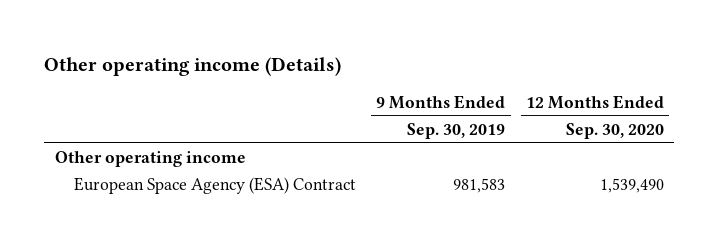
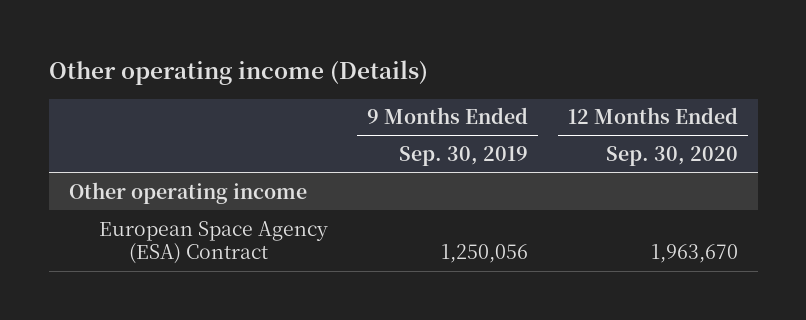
- European Space Agency (ESA) Contract | 981,583 | 1,539,490
+ European Space Agency (ESA) Contract | 1,250,056 | 1,963,670

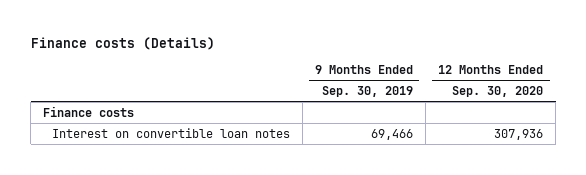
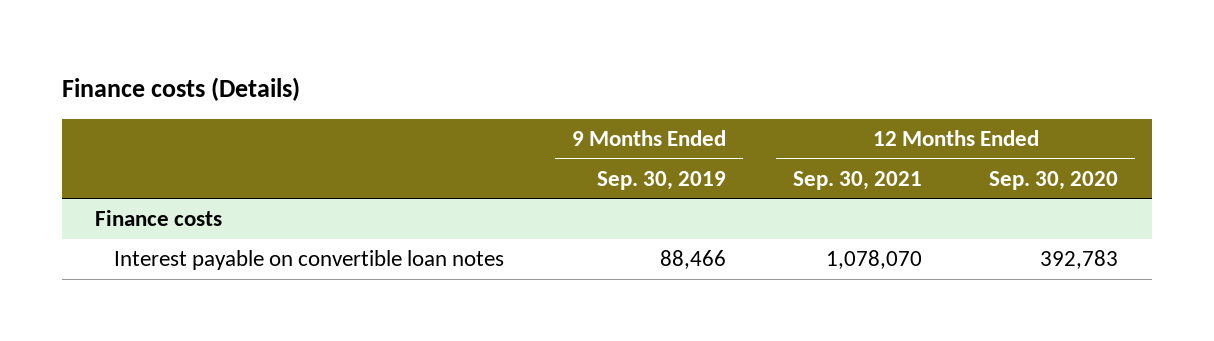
- | 9 Months Ended Sep. 30, 2019 | 12 Months Ended Sep. 30, 2020
+ | 9 Months Ended Sep. 30, 2019 | 12 Months Ended Sep. 30, 2021 | 12 Months Ended Sep. 30, 2020
- Interest on convertible loan notes | 69,466 | 307,936
+ Interest payable on convertible loan notes | 88,466 | 1,078,070 | 392,783

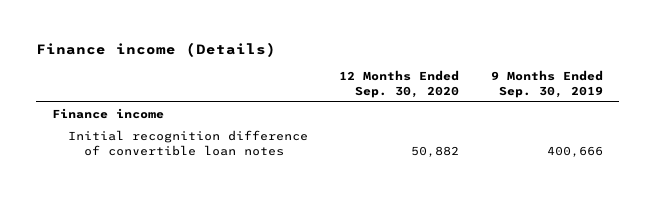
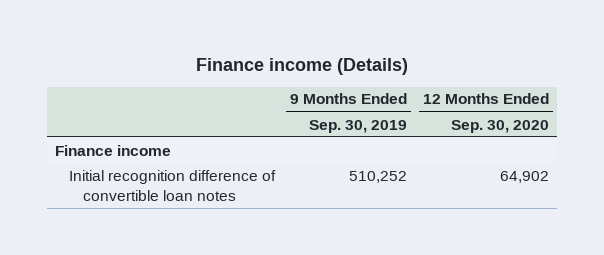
- | 12 Months Ended Sep. 30, 2020 | 9 Months Ended Sep. 30, 2019
+ | 9 Months Ended Sep. 30, 2019 | 12 Months Ended Sep. 30, 2020
- Initial recognition difference of convertible loan notes | 50,882 | 400,666
+ Initial recognition difference of convertible loan notes | 510,252 | 64,902

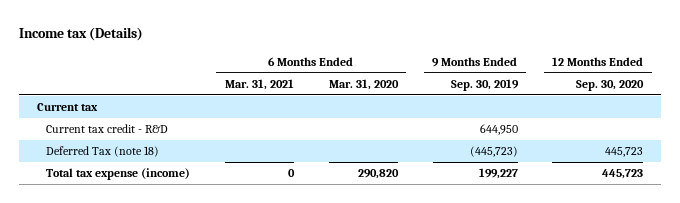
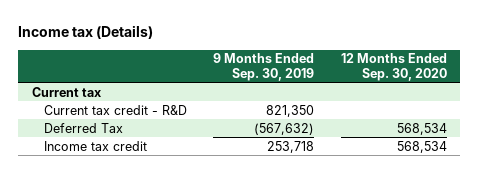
- | 6 Months Ended Mar. 31, 2021 | 6 Months Ended Mar. 31, 2020 | 9 Months Ended Sep. 30, 2019 | 12 Months Ended Sep. 30, 2020
+ | 9 Months Ended Sep. 30, 2019 | 12 Months Ended Sep. 30, 2020
- Current tax credit - R&D | | | 644,950 |
- Deferred Tax (note 18) | | | (445,723) | 445,723
- Total tax expense (income) | 0 | 290,820 | 199,227 | 445,723
+ Current tax credit - R&D | 821,350 |
+ Deferred Tax | (567,632) | 568,534
+ Income tax credit | 253,718 | 568,534

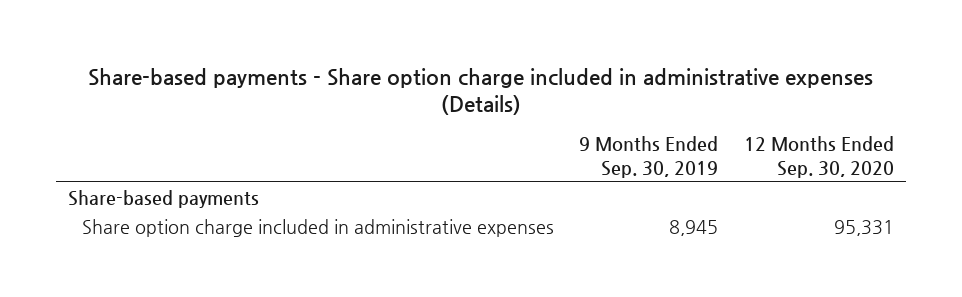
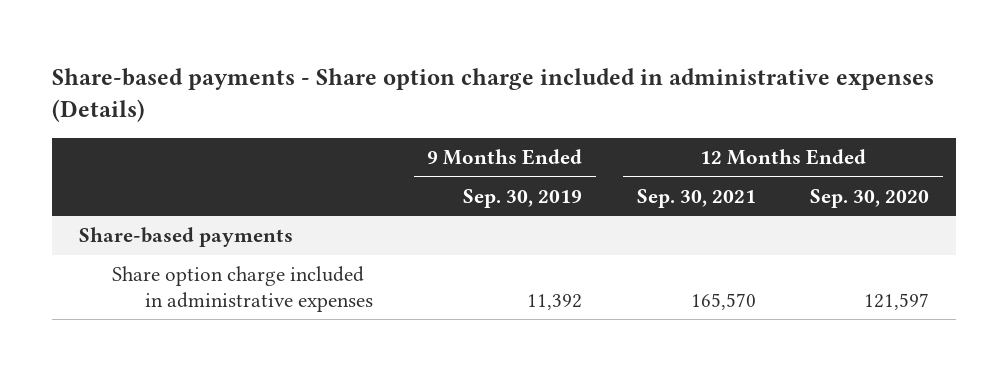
- | 9 Months Ended Sep. 30, 2019 | 12 Months Ended Sep. 30, 2020
+ | 9 Months Ended Sep. 30, 2019 | 12 Months Ended Sep. 30, 2021 | 12 Months Ended Sep. 30, 2020
- Share option charge included in administrative expenses | 8,945 | 95,331
+ Share option charge included in administrative expenses | 11,392 | 165,570 | 121,597

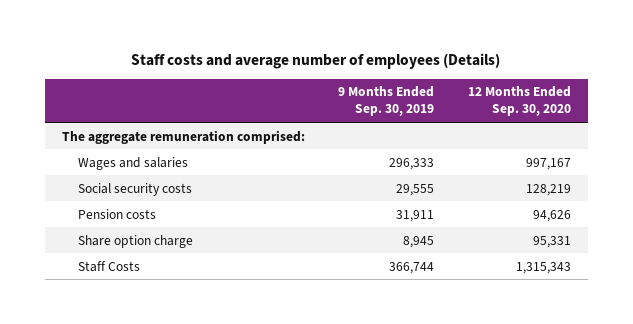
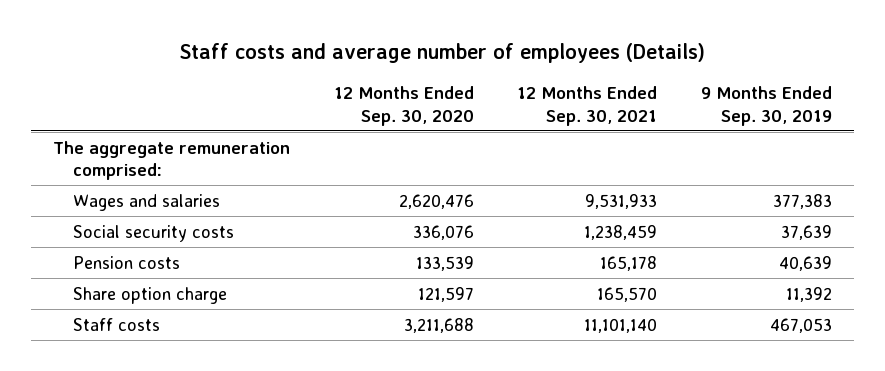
- | 9 Months Ended Sep. 30, 2019 | 12 Months Ended Sep. 30, 2020
+ | 12 Months Ended Sep. 30, 2020 | 12 Months Ended Sep. 30, 2021 | 9 Months Ended Sep. 30, 2019
- Wages and salaries | 296,333 | 997,167
- Social security costs | 29,555 | 128,219
- Pension costs | 31,911 | 94,626
- Share option charge | 8,945 | 95,331
- Staff Costs | 366,744 | 1,315,343
+ Wages and salaries | 2,620,476 | 9,531,933 | 377,383
+ Social security costs | 336,076 | 1,238,459 | 37,639
+ Pension costs | 133,539 | 165,178 | 40,639
+ Share option charge | 121,597 | 165,570 | 11,392
+ Staff costs | 3,211,688 | 11,101,140 | 467,053

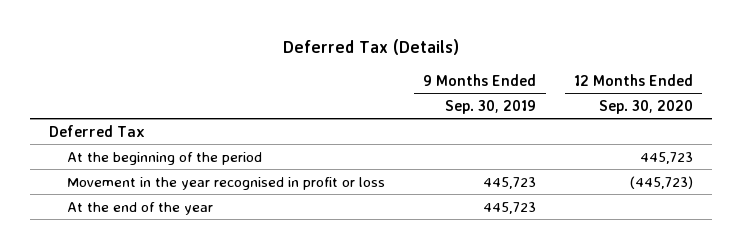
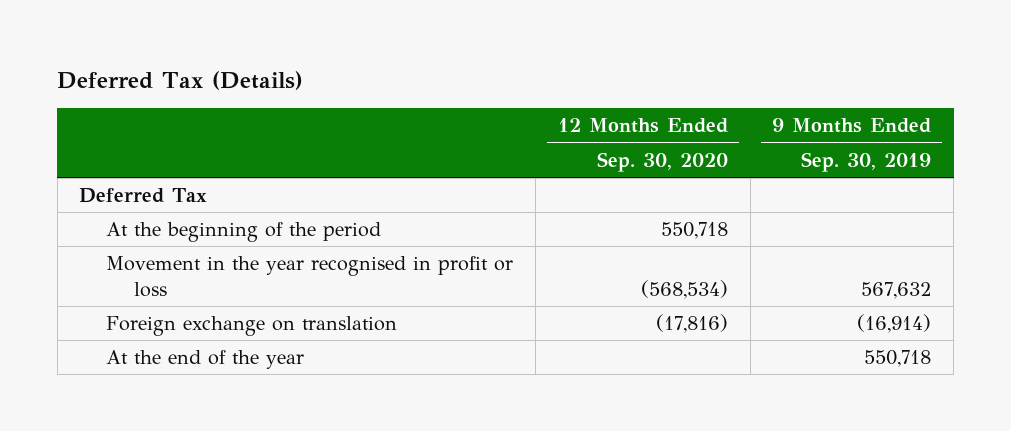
- | 9 Months Ended Sep. 30, 2019 | 12 Months Ended Sep. 30, 2020
+ | 12 Months Ended Sep. 30, 2020 | 9 Months Ended Sep. 30, 2019
- At the beginning of the period | | 445,723
- Movement in the year recognised in profit or loss | 445,723 | (445,723)
- At the end of the year | 445,723 |
+ At the beginning of the period | 550,718 |
+ Movement in the year recognised in profit or loss | (568,534) | 567,632
+ Foreign exchange on translation | (17,816) | (16,914)
+ At the end of the year | | 550,718

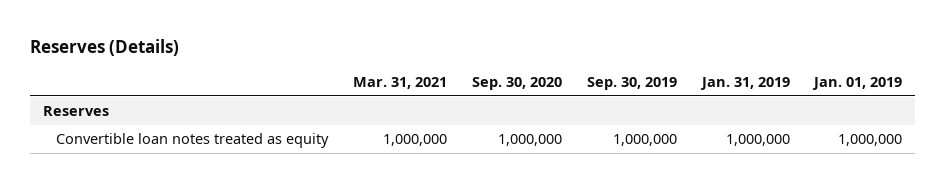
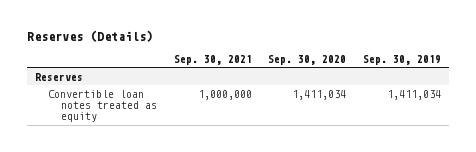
- | Mar. 31, 2021 | Sep. 30, 2020 | Sep. 30, 2019 | Jan. 31, 2019 | Jan. 01, 2019
+ | Sep. 30, 2021 | Sep. 30, 2020 | Sep. 30, 2019
- Convertible loan notes treated as equity | 1,000,000 | 1,000,000 | 1,000,000 | 1,000,000 | 1,000,000
+ Convertible loan notes treated as equity | 1,000,000 | 1,411,034 | 1,411,034

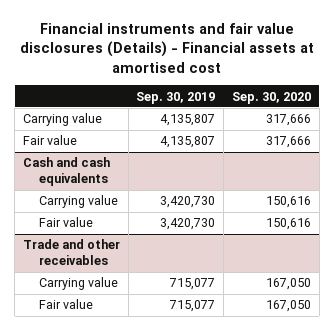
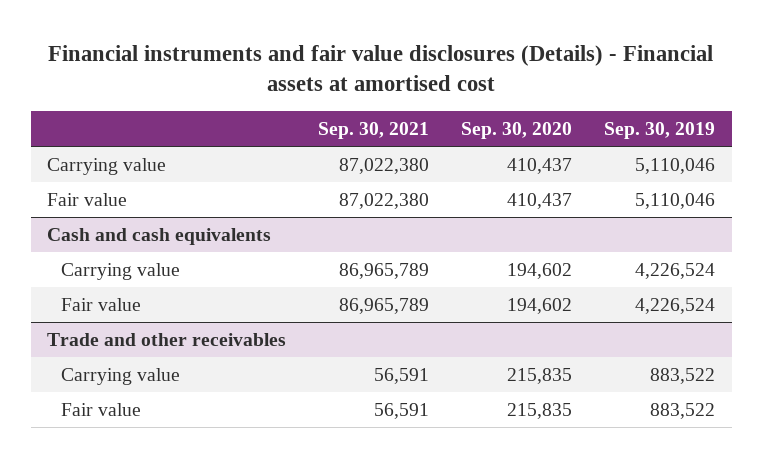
- | Sep. 30, 2019 | Sep. 30, 2020
+ | Sep. 30, 2021 | Sep. 30, 2020 | Sep. 30, 2019
- Carrying value | 4,135,807 | 317,666
- Fair value | 4,135,807 | 317,666
+ Carrying value | 87,022,380 | 410,437 | 5,110,046
+ Fair value | 87,022,380 | 410,437 | 5,110,046
@ Cash and cash equivalents
- Carrying value | 3,420,730 | 150,616
- Fair value | 3,420,730 | 150,616
+ Carrying value | 86,965,789 | 194,602 | 4,226,524
+ Fair value | 86,965,789 | 194,602 | 4,226,524
@ Trade and other receivables
- Carrying value | 715,077 | 167,050
- Fair value | 715,077 | 167,050
+ Carrying value | 56,591 | 215,835 | 883,522
+ Fair value | 56,591 | 215,835 | 883,522

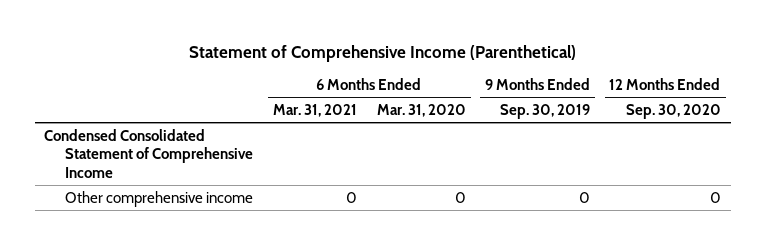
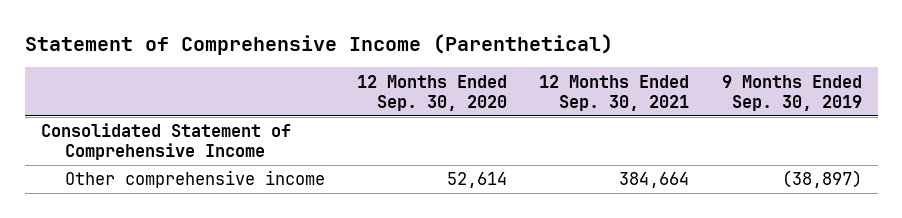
- | 6 Months Ended Mar. 31, 2021 | 6 Months Ended Mar. 31, 2020 | 9 Months Ended Sep. 30, 2019 | 12 Months Ended Sep. 30, 2020
+ | 12 Months Ended Sep. 30, 2020 | 12 Months Ended Sep. 30, 2021 | 9 Months Ended Sep. 30, 2019
- Condensed Consolidated Statement of Comprehensive Income
- Other comprehensive income | 0 | 0 | 0 | 0
+ Consolidated Statement of Comprehensive Income
+ Other comprehensive income | 52,614 | 384,664 | (38,897)

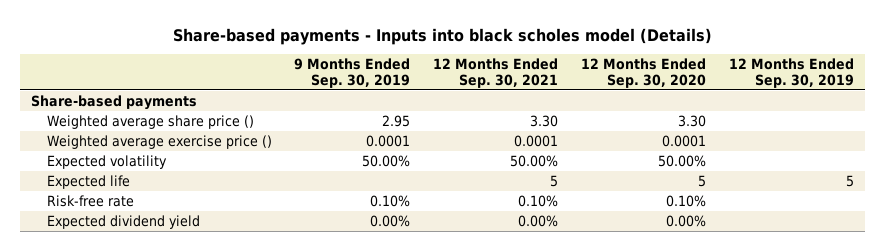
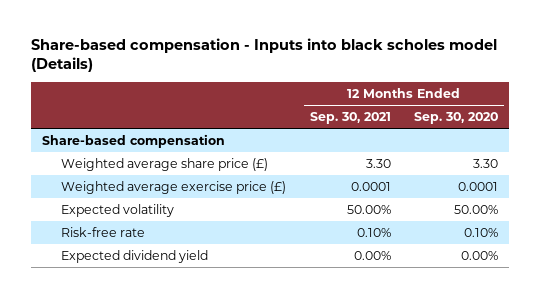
- Share-based payments - Inputs into black scholes model (Details)
+ Share-based compensation - Inputs into black scholes model (Details)
- | 9 Months Ended Sep. 30, 2019 | 12 Months Ended Sep. 30, 2021 | 12 Months Ended Sep. 30, 2020 | 12 Months Ended Sep. 30, 2019
+ | 12 Months Ended Sep. 30, 2021 | 12 Months Ended Sep. 30, 2020
- Share-based payments
- Weighted average share price () | 2.95 | 3.30 | 3.30 |
- Weighted average exercise price () | 0.0001 | 0.0001 | 0.0001 |
+ Share-based compensation
+ Weighted average share price (£) | 3.30 | 3.30
+ Weighted average exercise price (£) | 0.0001 | 0.0001
- Expected life | | 5 | 5 | 5

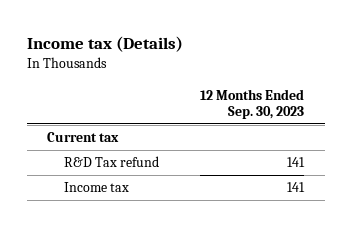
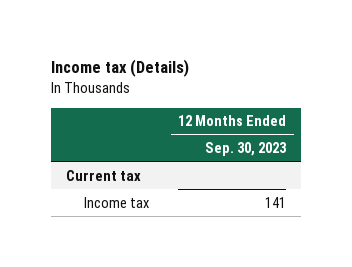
- R&D Tax refund | 141

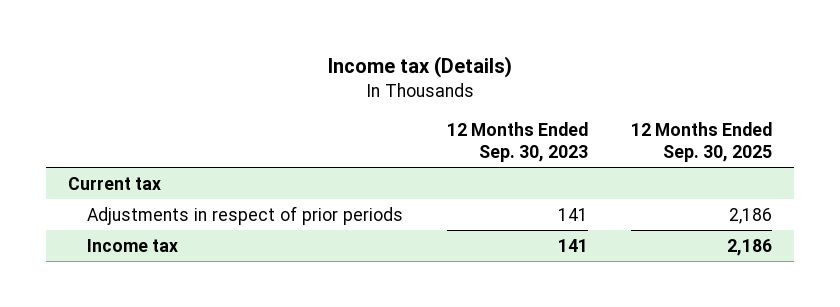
- | 12 Months Ended Sep. 30, 2023
+ | 12 Months Ended Sep. 30, 2023 | 12 Months Ended Sep. 30, 2025
+ Adjustments in respect of prior periods | 141 | 2,186

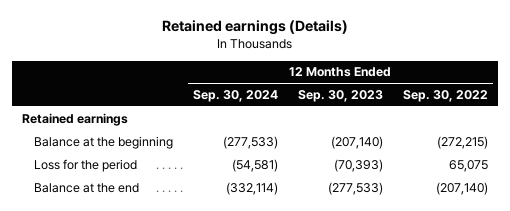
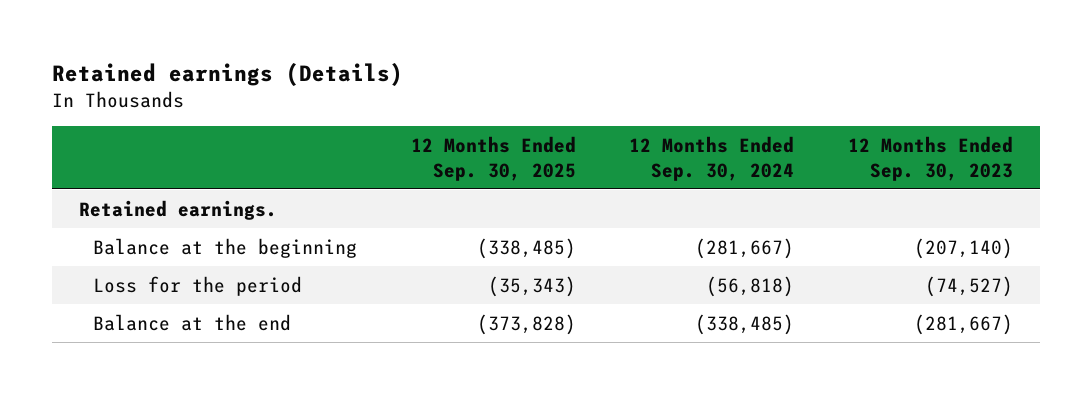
- | 12 Months Ended Sep. 30, 2024 | 12 Months Ended Sep. 30, 2023 | 12 Months Ended Sep. 30, 2022
+ | 12 Months Ended Sep. 30, 2025 | 12 Months Ended Sep. 30, 2024 | 12 Months Ended Sep. 30, 2023
- Retained earnings
- Balance at the beginning | (277,533) | (207,140) | (272,215)
- Loss for the period | (54,581) | (70,393) | 65,075
- Balance at the end | (332,114) | (277,533) | (207,140)
+ Retained earnings.
+ Balance at the beginning | (338,485) | (281,667) | (207,140)
+ Loss for the period | (35,343) | (56,818) | (74,527)
+ Balance at the end | (373,828) | (338,485) | (281,667)

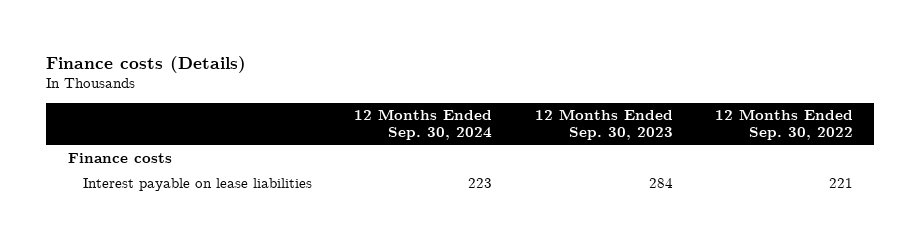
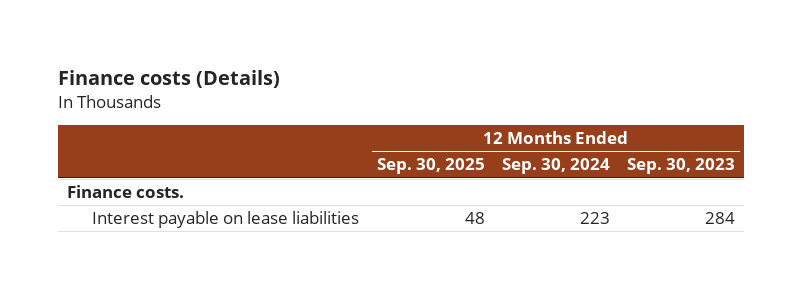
- | 12 Months Ended Sep. 30, 2024 | 12 Months Ended Sep. 30, 2023 | 12 Months Ended Sep. 30, 2022
+ | 12 Months Ended Sep. 30, 2025 | 12 Months Ended Sep. 30, 2024 | 12 Months Ended Sep. 30, 2023
- Finance costs
+ Finance costs.

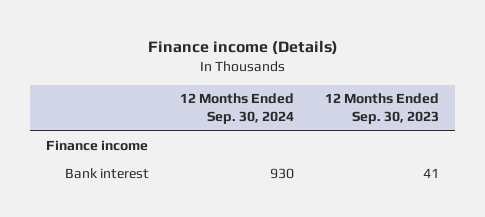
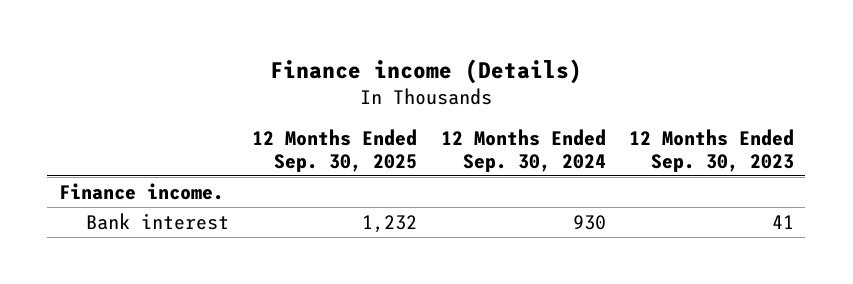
- | 12 Months Ended Sep. 30, 2024 | 12 Months Ended Sep. 30, 2023
+ | 12 Months Ended Sep. 30, 2025 | 12 Months Ended Sep. 30, 2024 | 12 Months Ended Sep. 30, 2023
- Finance income
+ Finance income.

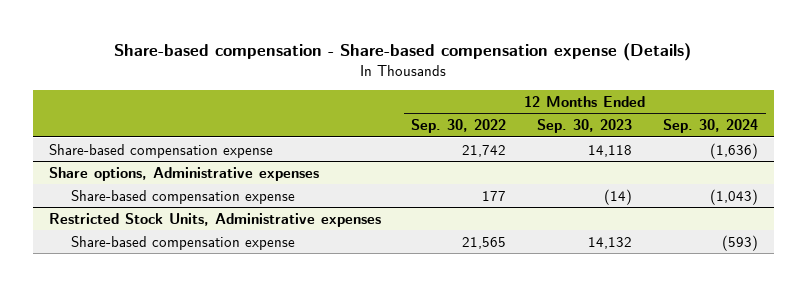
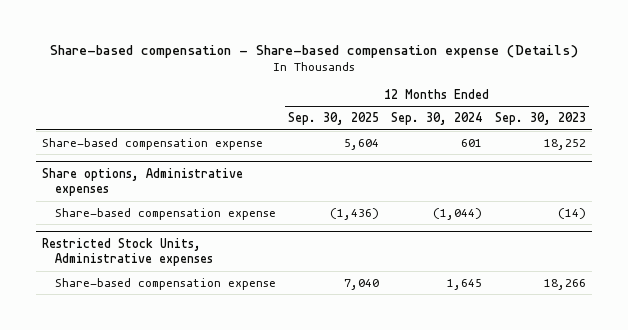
- | 12 Months Ended Sep. 30, 2022 | 12 Months Ended Sep. 30, 2023 | 12 Months Ended Sep. 30, 2024
+ | 12 Months Ended Sep. 30, 2025 | 12 Months Ended Sep. 30, 2024 | 12 Months Ended Sep. 30, 2023
- Share-based compensation expense | 21,742 | 14,118 | (1,636)
+ Share-based compensation expense | 5,604 | 601 | 18,252
@ Share options, Administrative expenses
- Share-based compensation expense | 177 | (14) | (1,043)
+ Share-based compensation expense | (1,436) | (1,044) | (14)
@ Restricted Stock Units, Administrative expenses
- Share-based compensation expense | 21,565 | 14,132 | (593)
+ Share-based compensation expense | 7,040 | 1,645 | 18,266

